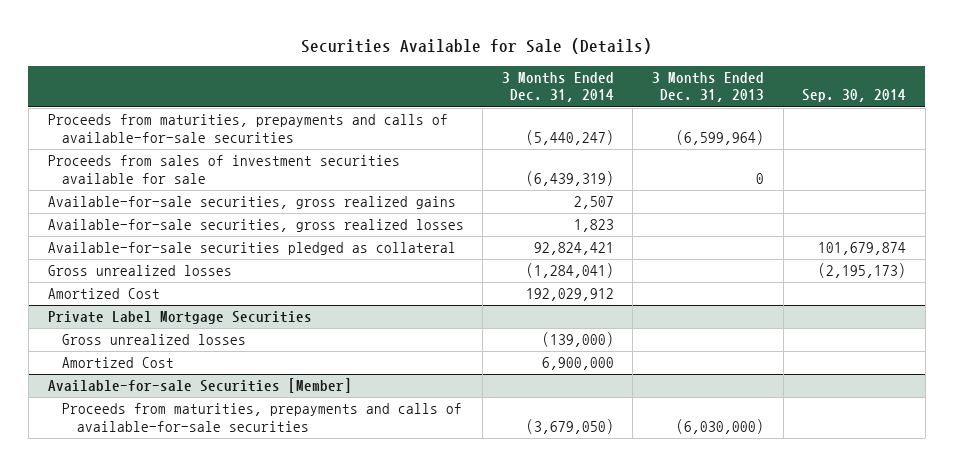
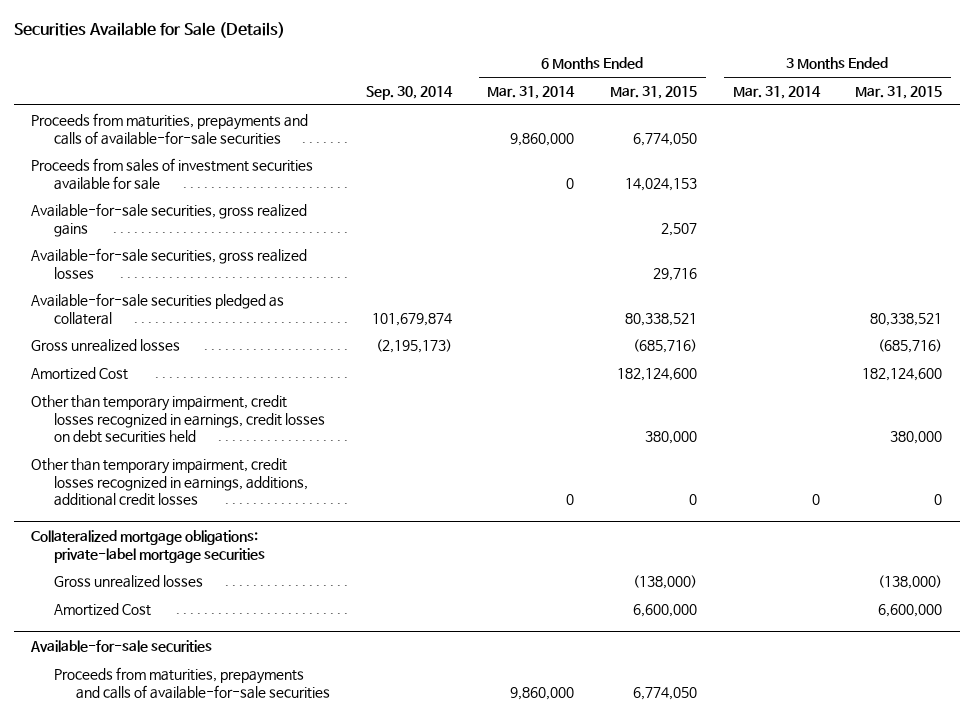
- | 3 Months Ended Dec. 31, 2014 | 3 Months Ended Dec. 31, 2013 | Sep. 30, 2014
+ | Sep. 30, 2014 | 6 Months Ended Mar. 31, 2014 | 6 Months Ended Mar. 31, 2015 | 3 Months Ended Mar. 31, 2014 | 3 Months Ended Mar. 31, 2015
- Private Label Mortgage Securities
+ Other than temporary impairment, credit losses recognized in earnings, credit losses on debt securities held | | | 380,000 | | 380,000
+ Other than temporary impairment, credit losses recognized in earnings, additions, additional credit losses | | 0 | 0 | 0 | 0
+ Collateralized mortgage obligations: private-label mortgage securities
- Available-for-sale Securities [Member]
+ Available-for-sale securities

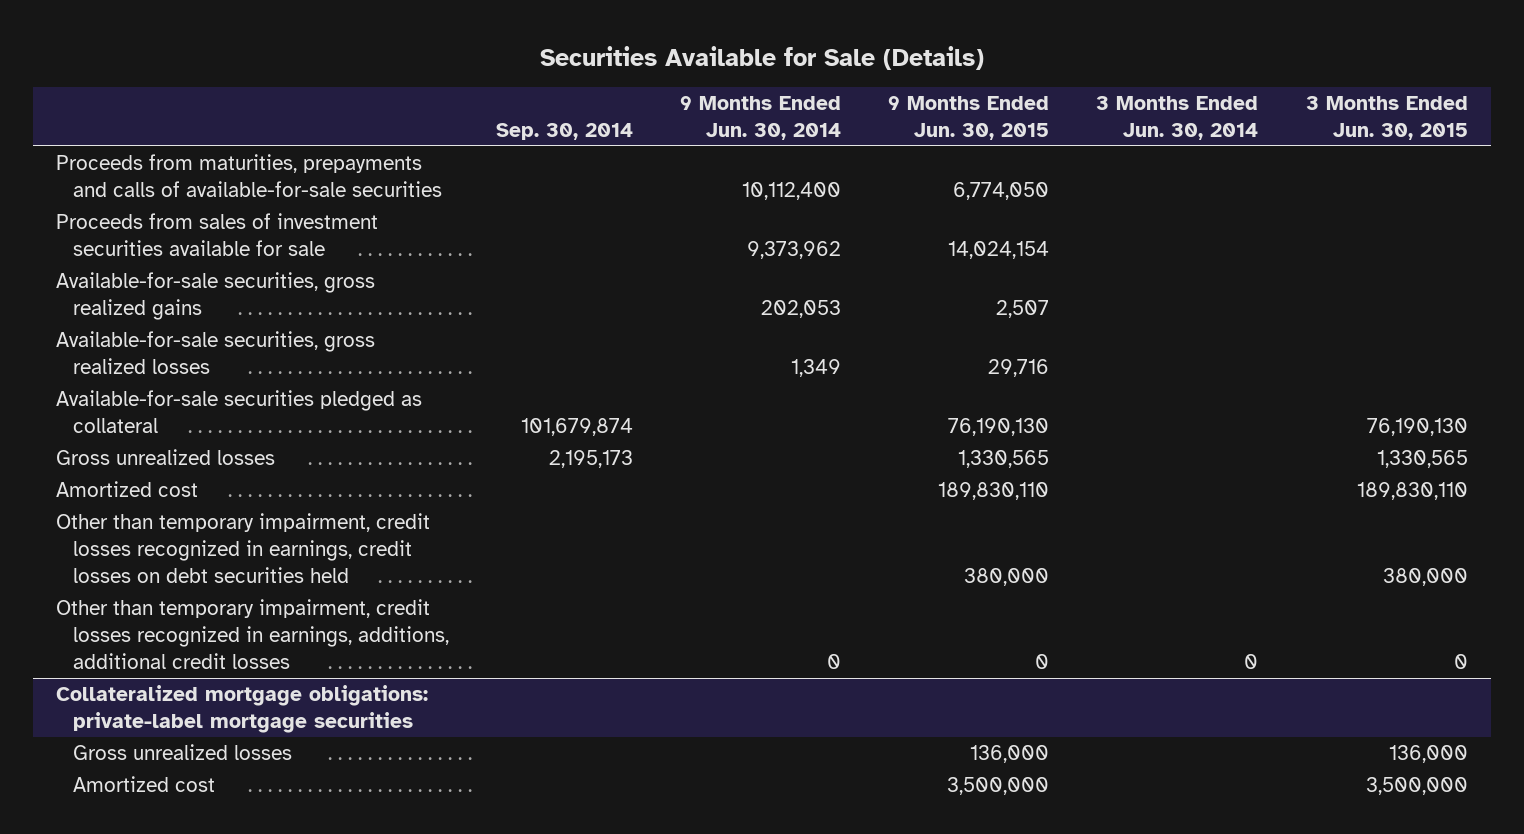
- | Sep. 30, 2014 | 6 Months Ended Mar. 31, 2014 | 6 Months Ended Mar. 31, 2015 | 3 Months Ended Mar. 31, 2014 | 3 Months Ended Mar. 31, 2015
+ | Sep. 30, 2014 | 9 Months Ended Jun. 30, 2014 | 9 Months Ended Jun. 30, 2015 | 3 Months Ended Jun. 30, 2014 | 3 Months Ended Jun. 30, 2015
- Gross unrealized losses | (2,195,173) | | (685,716) | | (685,716)
- Amortized Cost | | | 182,124,600 | | 182,124,600
+ Gross unrealized losses | 2,195,173 | | 1,330,565 | | 1,330,565
+ Amortized cost | | | 189,830,110 | | 189,830,110
@ Collateralized mortgage obligations: private-label mortgage securities
- Amortized Cost | | | 6,600,000 | | 6,600,000
- Available-for-sale securities
- Proceeds from maturities, prepayments and calls of available-for-sale securities | | 9,860,000 | 6,774,050 | |
@ Collateralized mortgage obligations: private-label mortgage securities
+ Amortized cost | | | 3,500,000 | | 3,500,000

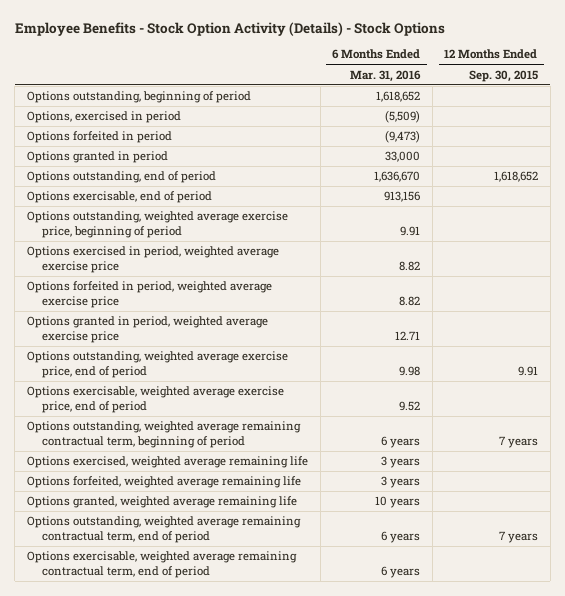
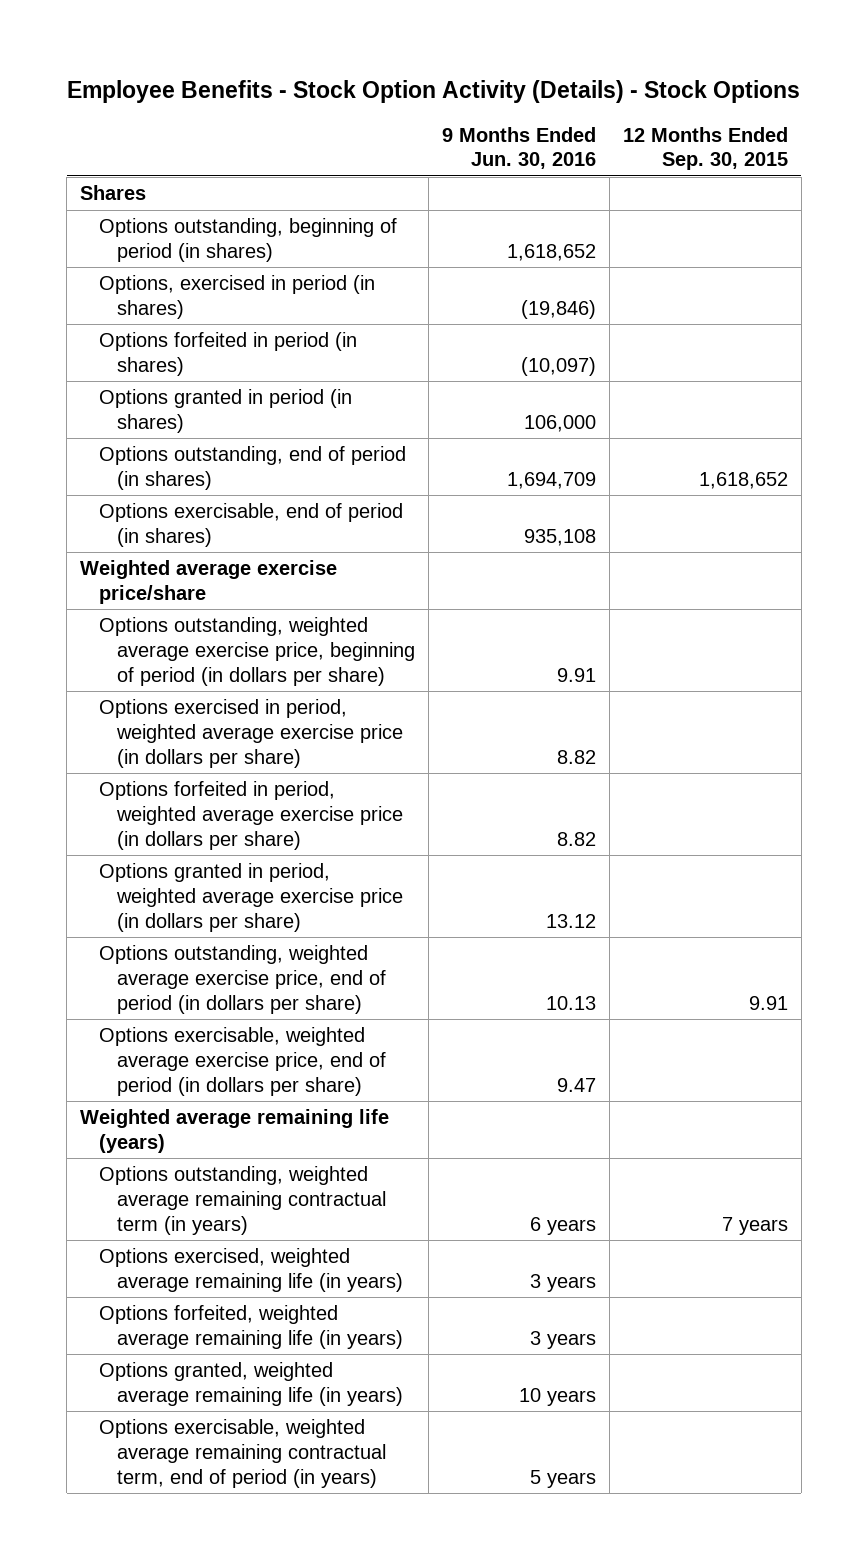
- | 6 Months Ended Mar. 31, 2016 | 12 Months Ended Sep. 30, 2015
+ | 9 Months Ended Jun. 30, 2016 | 12 Months Ended Sep. 30, 2015
- Options outstanding, beginning of period | 1,618,652 |
- Options, exercised in period | (5,509) |
- Options forfeited in period | (9,473) |
- Options granted in period | 33,000 |
- Options outstanding, end of period | 1,636,670 | 1,618,652
- Options exercisable, end of period | 913,156 |
- Options outstanding, weighted average exercise price, beginning of period | 9.91 |
- Options exercised in period, weighted average exercise price | 8.82 |
- Options forfeited in period, weighted average exercise price | 8.82 |
- Options granted in period, weighted average exercise price | 12.71 |
- Options outstanding, weighted average exercise price, end of period | 9.98 | 9.91
- Options exercisable, weighted average exercise price, end of period | 9.52 |
- Options outstanding, weighted average remaining contractual term, beginning of period | 6 years | 7 years
- Options exercised, weighted average remaining life | 3 years |
- Options forfeited, weighted average remaining life | 3 years |
- Options granted, weighted average remaining life | 10 years |
- Options outstanding, weighted average remaining contractual term, end of period | 6 years | 7 years
- Options exercisable, weighted average remaining contractual term, end of period | 6 years |
+ Shares
+ Options outstanding, beginning of period (in shares) | 1,618,652 |
+ Options, exercised in period (in shares) | (19,846) |
+ Options forfeited in period (in shares) | (10,097) |
+ Options granted in period (in shares) | 106,000 |
+ Options outstanding, end of period (in shares) | 1,694,709 | 1,618,652
+ Options exercisable, end of period (in shares) | 935,108 |
+ Weighted average exercise price/share
+ Options outstanding, weighted average exercise price, beginning of period (in dollars per share) | 9.91 |
+ Options exercised in period, weighted average exercise price (in dollars per share) | 8.82 |
+ Options forfeited in period, weighted average exercise price (in dollars per share) | 8.82 |
+ Options granted in period, weighted average exercise price (in dollars per share) | 13.12 |
+ Options outstanding, weighted average exercise price, end of period (in dollars per share) | 10.13 | 9.91
+ Options exercisable, weighted average exercise price, end of period (in dollars per share) | 9.47 |
+ Weighted average remaining life (years)
+ Options outstanding, weighted average remaining contractual term (in years) | 6 years | 7 years
+ Options exercised, weighted average remaining life (in years) | 3 years |
+ Options forfeited, weighted average remaining life (in years) | 3 years |
+ Options granted, weighted average remaining life (in years) | 10 years |
+ Options exercisable, weighted average remaining contractual term, end of period (in years) | 5 years |

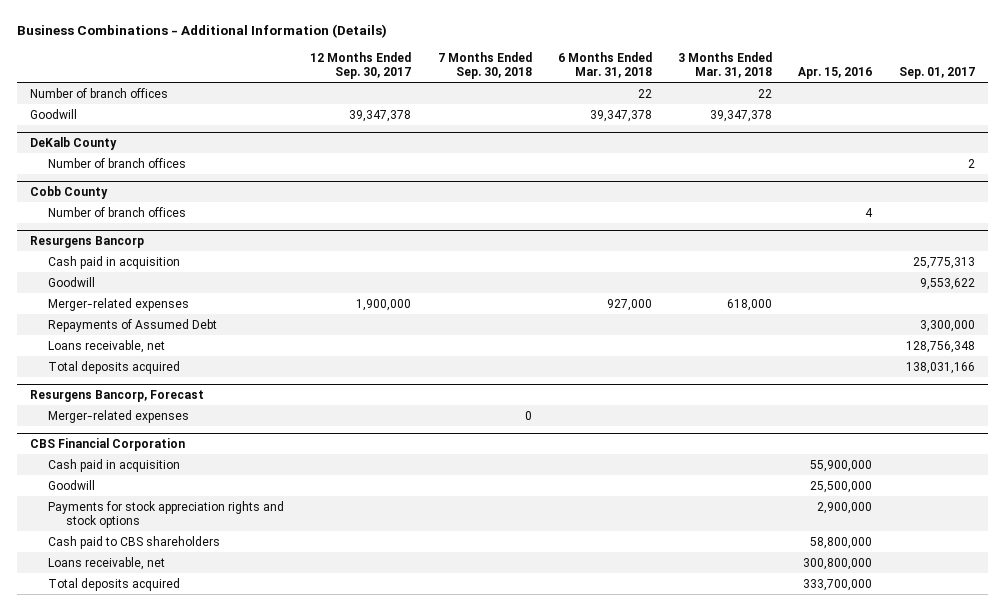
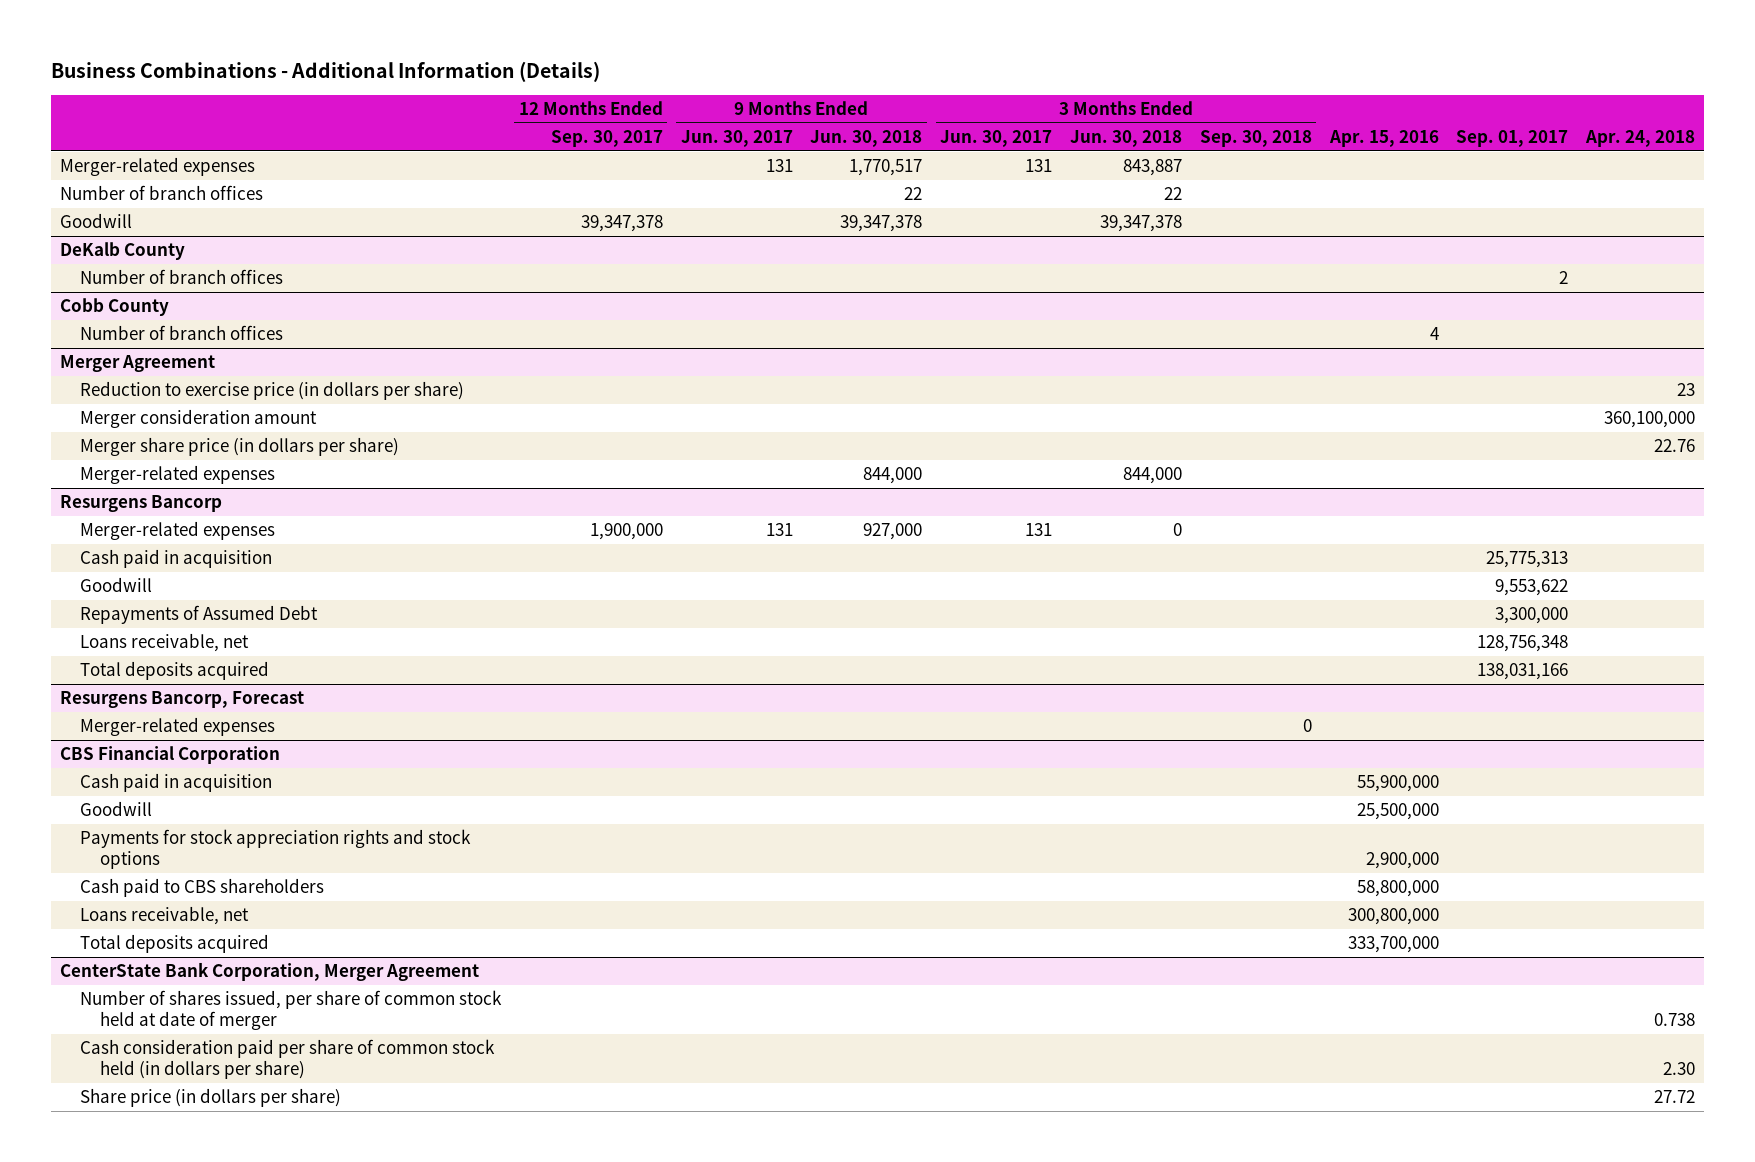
- | 12 Months Ended Sep. 30, 2017 | 7 Months Ended Sep. 30, 2018 | 6 Months Ended Mar. 31, 2018 | 3 Months Ended Mar. 31, 2018 | Apr. 15, 2016 | Sep. 01, 2017
+ | 12 Months Ended Sep. 30, 2017 | 9 Months Ended Jun. 30, 2017 | 9 Months Ended Jun. 30, 2018 | 3 Months Ended Jun. 30, 2017 | 3 Months Ended Jun. 30, 2018 | 3 Months Ended Sep. 30, 2018 | Apr. 15, 2016 | Sep. 01, 2017 | Apr. 24, 2018
+ Merger-related expenses | | 131 | 1,770,517 | 131 | 843,887 | | | |
+ Merger Agreement
+ Reduction to exercise price (in dollars per share) | | | | | | | | | 23
+ Merger consideration amount | | | | | | | | | 360,100,000
+ Merger share price (in dollars per share) | | | | | | | | | 22.76
+ Merger-related expenses | | | 844,000 | | 844,000 | | | |
@ Resurgens Bancorp
moved up: Merger-related expenses | 1,900,000 | 131 | 927,000 | 131 | 0 | | | |
+ CenterState Bank Corporation, Merger Agreement
+ Number of shares issued, per share of common stock held at date of merger | | | | | | | | | 0.738
+ Cash consideration paid per share of common stock held (in dollars per share) | | | | | | | | | 2.30
+ Share price (in dollars per share) | | | | | | | | | 27.72

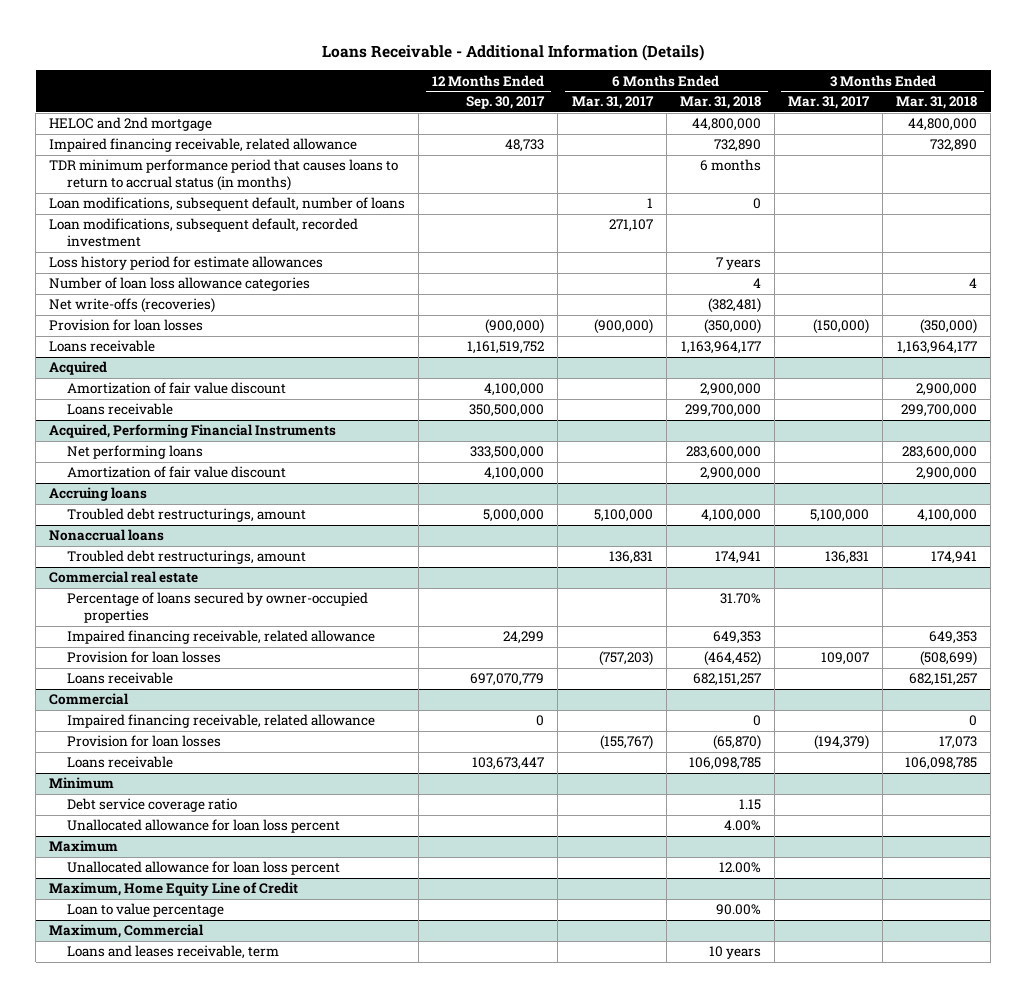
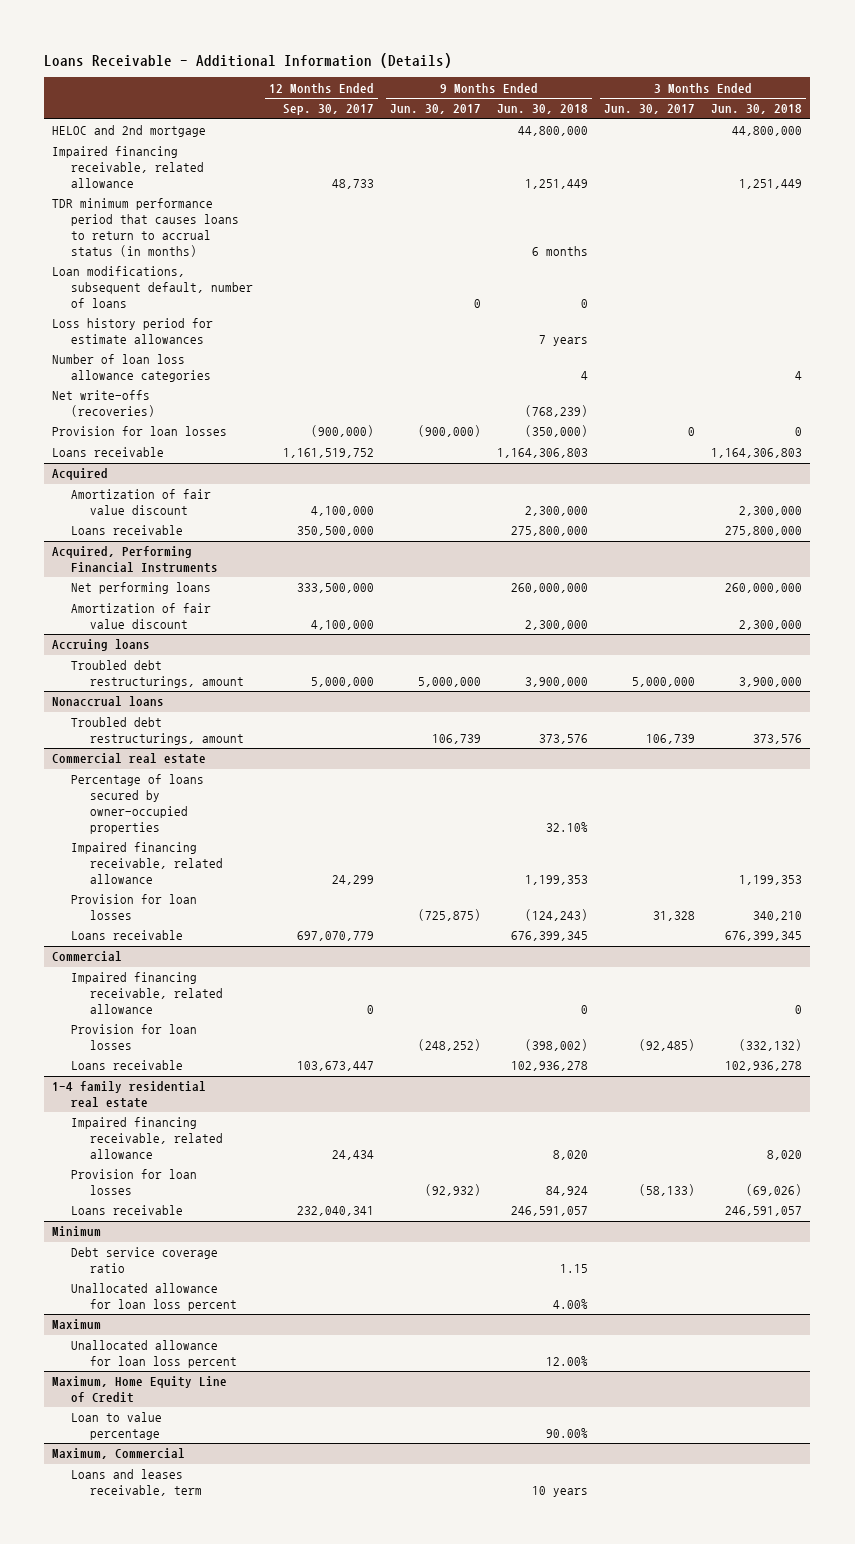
- | 12 Months Ended Sep. 30, 2017 | 6 Months Ended Mar. 31, 2017 | 6 Months Ended Mar. 31, 2018 | 3 Months Ended Mar. 31, 2017 | 3 Months Ended Mar. 31, 2018
+ | 12 Months Ended Sep. 30, 2017 | 9 Months Ended Jun. 30, 2017 | 9 Months Ended Jun. 30, 2018 | 3 Months Ended Jun. 30, 2017 | 3 Months Ended Jun. 30, 2018
- Loan modifications, subsequent default, recorded investment | | 271,107 | | |
+ 1-4 family residential real estate
+ Impaired financing receivable, related allowance | 24,434 | | 8,020 | | 8,020
+ Provision for loan losses | | (92,932) | 84,924 | (58,133) | (69,026)
+ Loans receivable | 232,040,341 | | 246,591,057 | | 246,591,057

